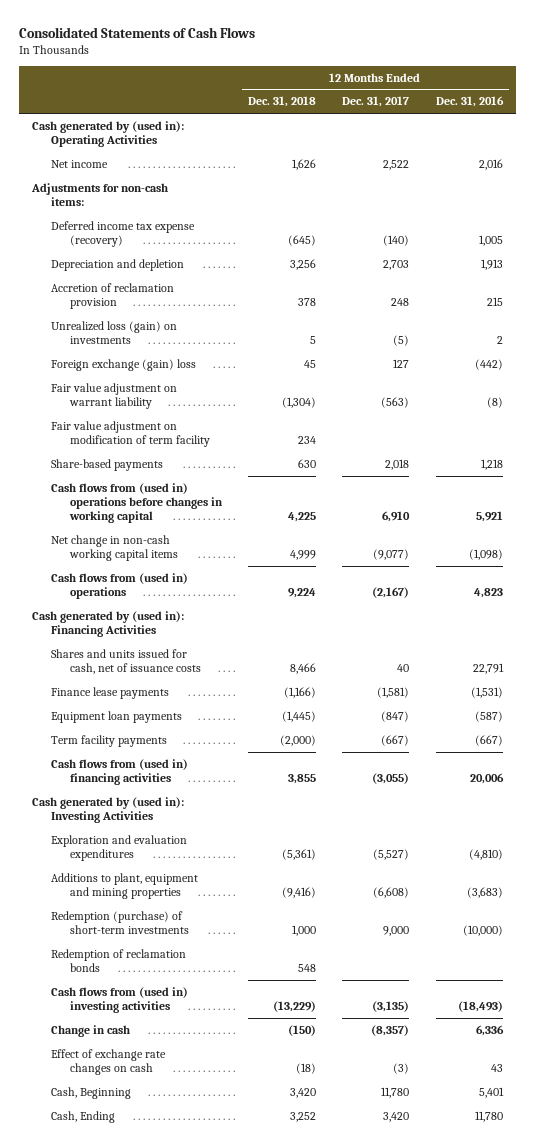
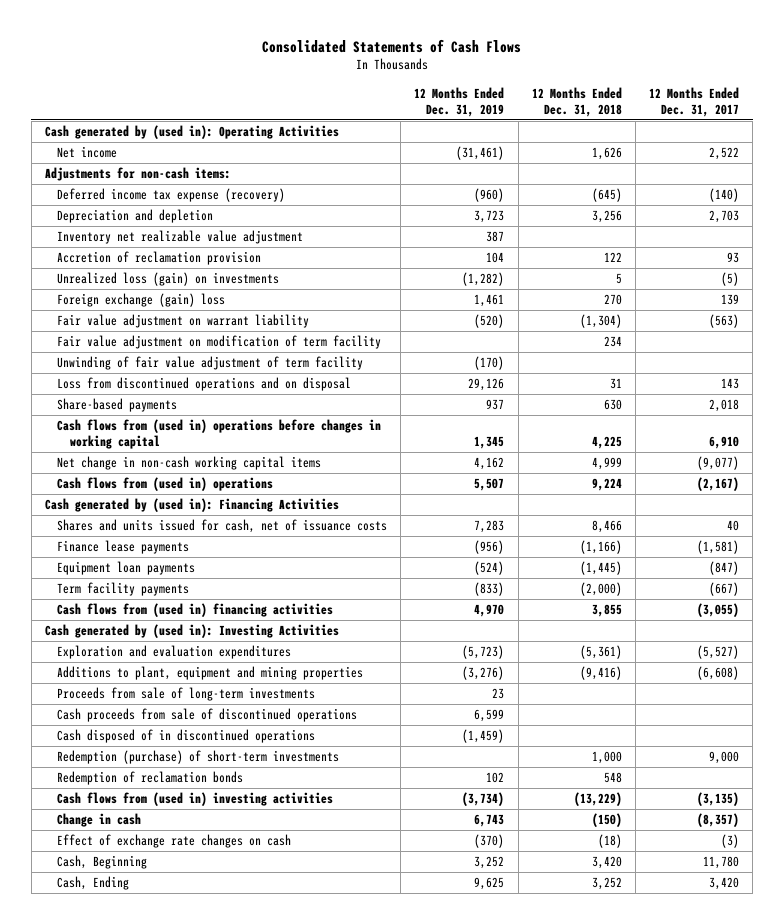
- | 12 Months Ended Dec. 31, 2018 | 12 Months Ended Dec. 31, 2017 | 12 Months Ended Dec. 31, 2016
+ | 12 Months Ended Dec. 31, 2019 | 12 Months Ended Dec. 31, 2018 | 12 Months Ended Dec. 31, 2017
- Accretion of reclamation provision | 378 | 248 | 215
+ Inventory net realizable value adjustment | 387 | |
+ Accretion of reclamation provision | 104 | 122 | 93
- Foreign exchange (gain) loss | 45 | 127 | (442)
+ Foreign exchange (gain) loss | 1,461 | 270 | 139
+ Unwinding of fair value adjustment of term facility | (170) | |
+ Loss from discontinued operations and on disposal | 29,126 | 31 | 143
+ Proceeds from sale of long-term investments | 23 | |
+ Cash proceeds from sale of discontinued operations | 6,599 | |
+ Cash disposed of in discontinued operations | (1,459) | |

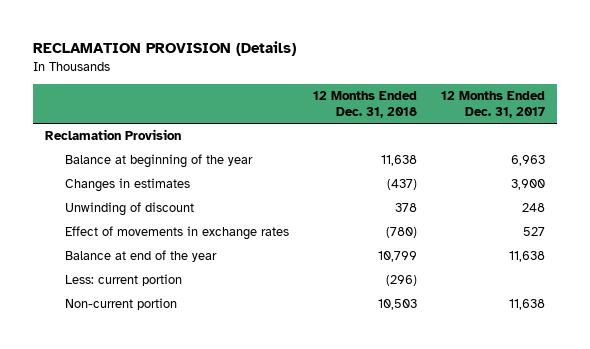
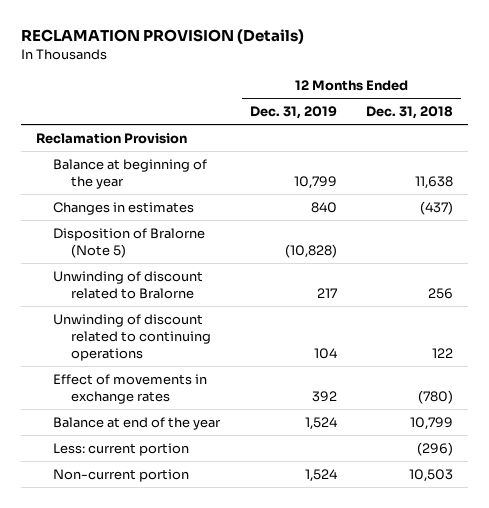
- | 12 Months Ended Dec. 31, 2018 | 12 Months Ended Dec. 31, 2017
+ | 12 Months Ended Dec. 31, 2019 | 12 Months Ended Dec. 31, 2018
- Unwinding of discount | 378 | 248
+ Disposition of Bralorne (Note 5) | (10,828) |
+ Unwinding of discount related to Bralorne | 217 | 256
+ Unwinding of discount related to continuing operations | 104 | 122

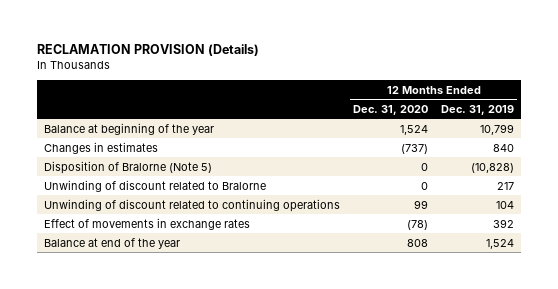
- | 12 Months Ended Dec. 31, 2019 | 12 Months Ended Dec. 31, 2018
+ | 12 Months Ended Dec. 31, 2020 | 12 Months Ended Dec. 31, 2019
- Reclamation Provision
- Less: current portion | | (296)
- Non-current portion | 1,524 | 10,503

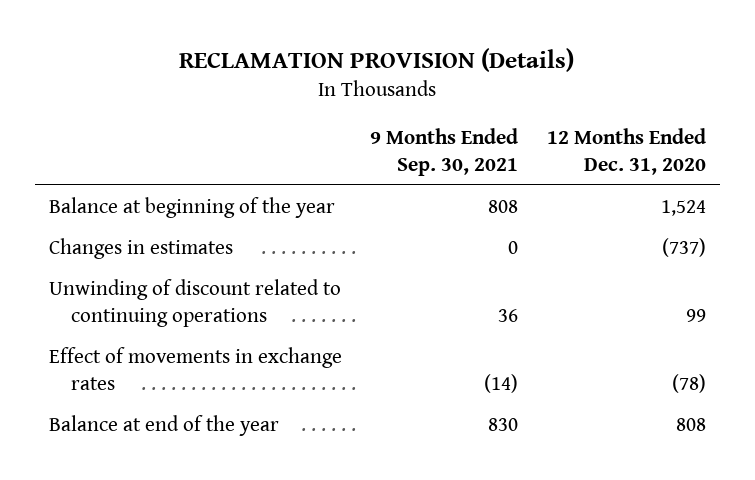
- | 12 Months Ended Dec. 31, 2020 | 12 Months Ended Dec. 31, 2019
+ | 9 Months Ended Sep. 30, 2021 | 12 Months Ended Dec. 31, 2020
- Disposition of Bralorne (Note 5) | 0 | (10,828)
- Unwinding of discount related to Bralorne | 0 | 217

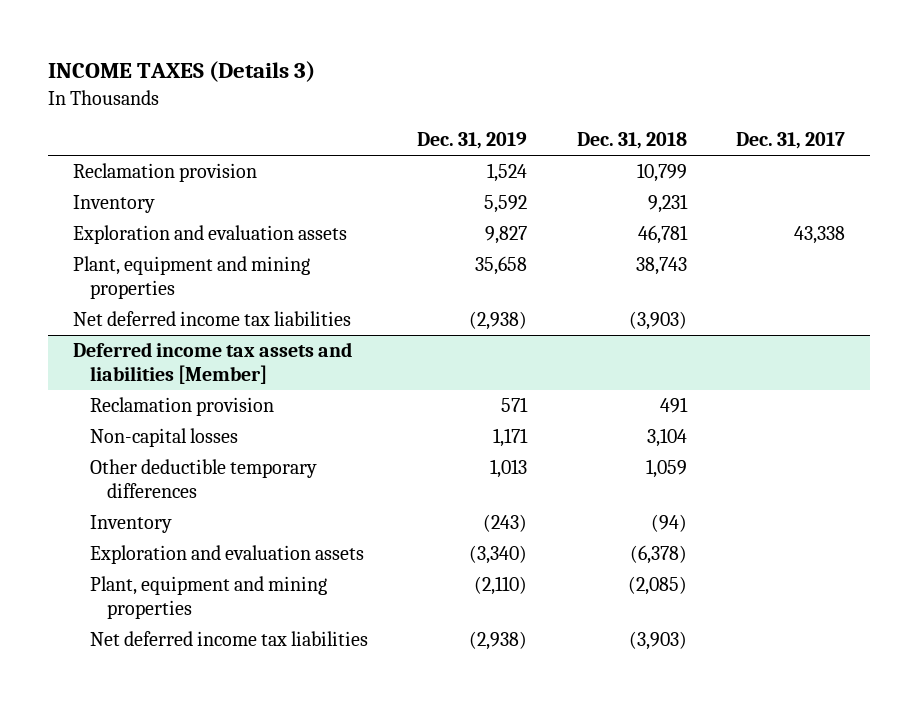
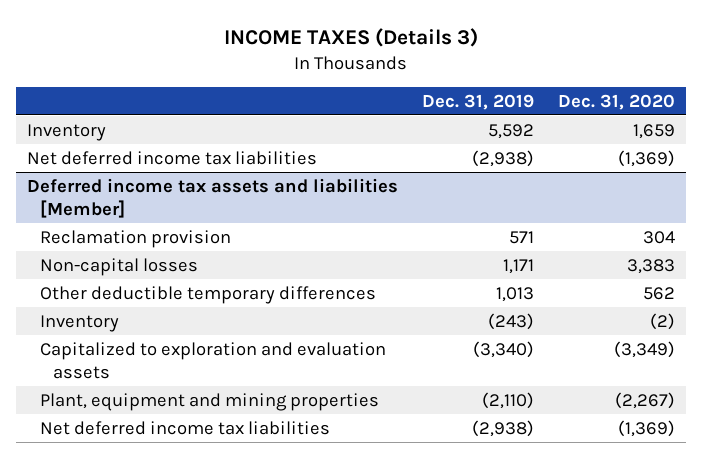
- | Dec. 31, 2019 | Dec. 31, 2018 | Dec. 31, 2017
+ | Dec. 31, 2019 | Dec. 31, 2020
- Reclamation provision | 1,524 | 10,799 |
- Exploration and evaluation assets | 9,827 | 46,781 | 43,338
- Plant, equipment and mining properties | 35,658 | 38,743 |
@ Deferred income tax assets and liabilities [Member]
- Exploration and evaluation assets | (3,340) | (6,378) |
+ Capitalized to exploration and evaluation assets | (3,340) | (3,349)

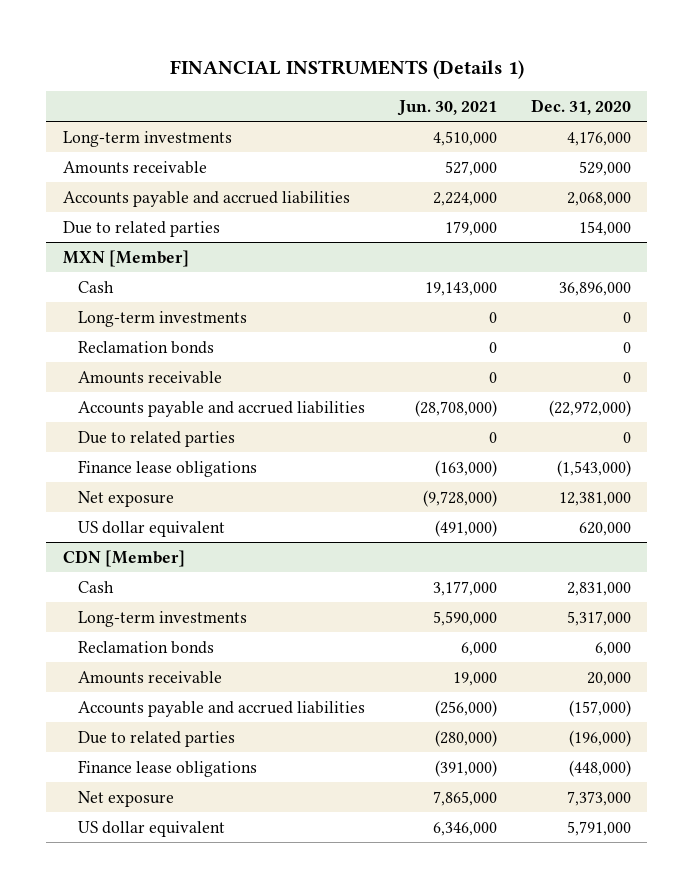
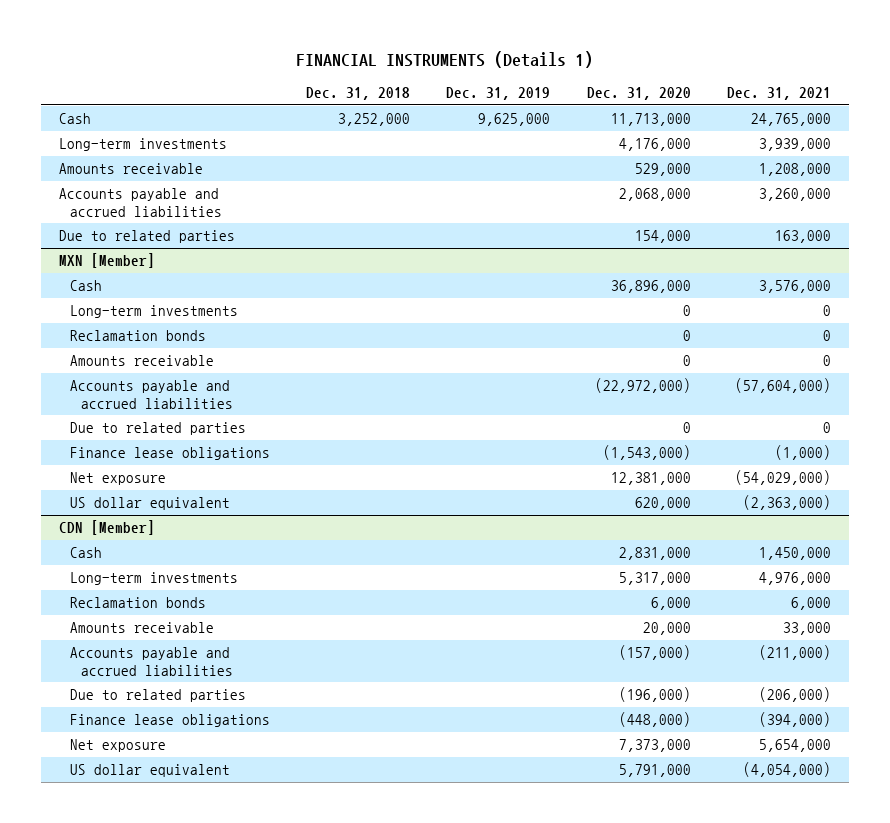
- | Jun. 30, 2021 | Dec. 31, 2020
+ | Dec. 31, 2018 | Dec. 31, 2019 | Dec. 31, 2020 | Dec. 31, 2021
+ Cash | 3,252,000 | 9,625,000 | 11,713,000 | 24,765,000

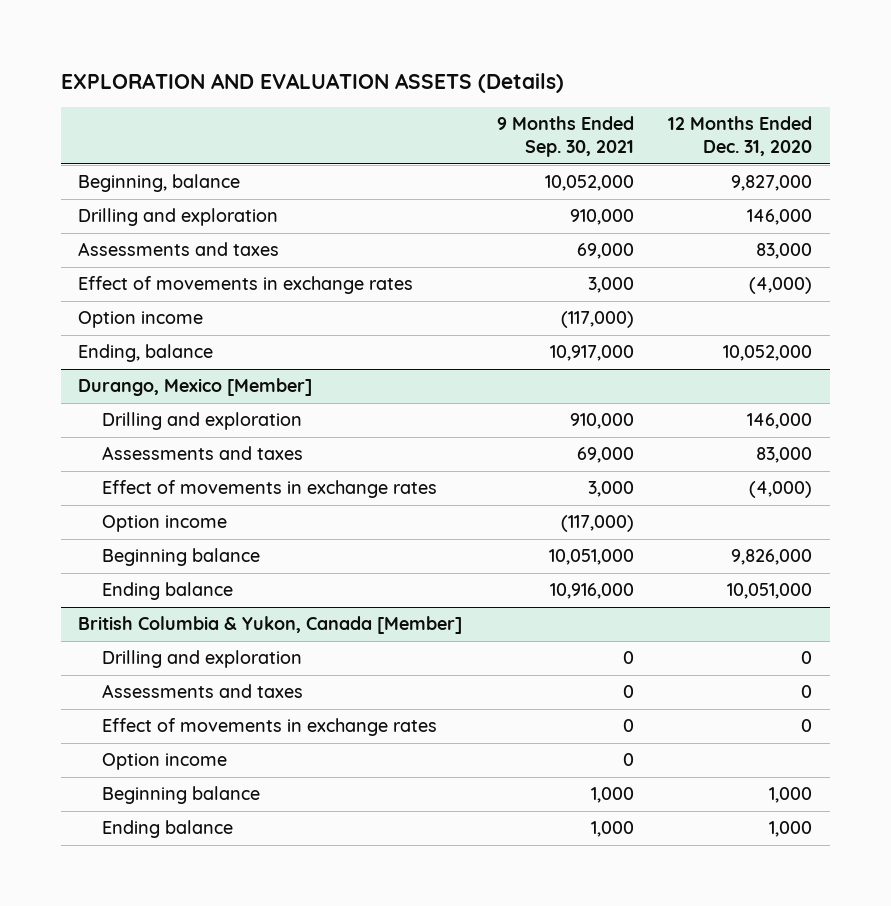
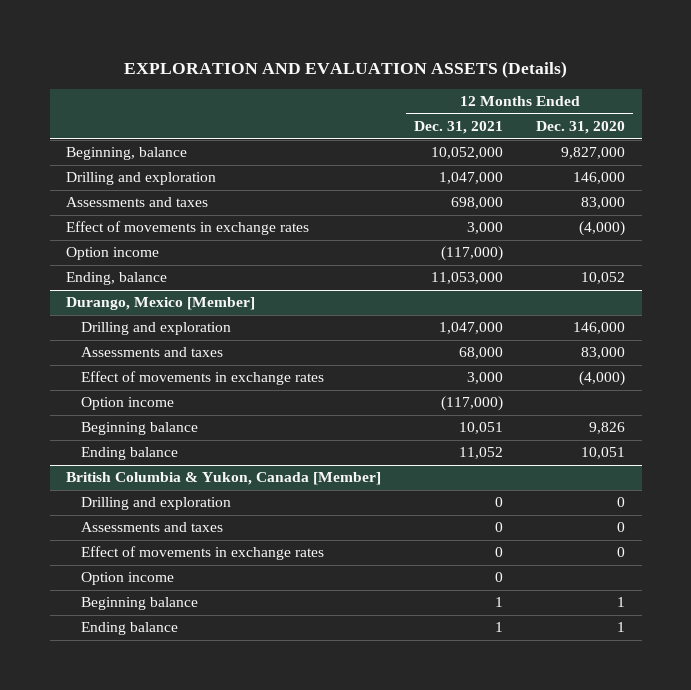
- | 9 Months Ended Sep. 30, 2021 | 12 Months Ended Dec. 31, 2020
+ | 12 Months Ended Dec. 31, 2021 | 12 Months Ended Dec. 31, 2020
- Ending, balance | 10,917,000 | 10,052,000
+ Ending, balance | 11,053,000 | 10,052
@ Durango, Mexico [Member]
- Beginning balance | 10,051,000 | 9,826,000
- Ending balance | 10,916,000 | 10,051,000
+ Beginning balance | 10,051 | 9,826
+ Ending balance | 11,052 | 10,051
@ British Columbia & Yukon, Canada [Member]
- Beginning balance | 1,000 | 1,000
- Ending balance | 1,000 | 1,000
+ Beginning balance | 1 | 1
+ Ending balance | 1 | 1

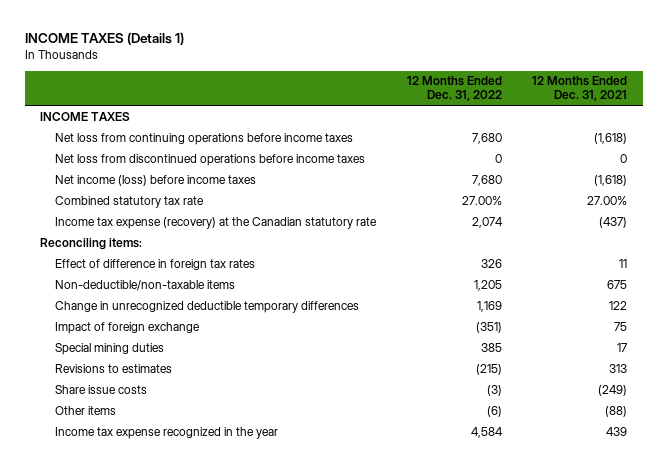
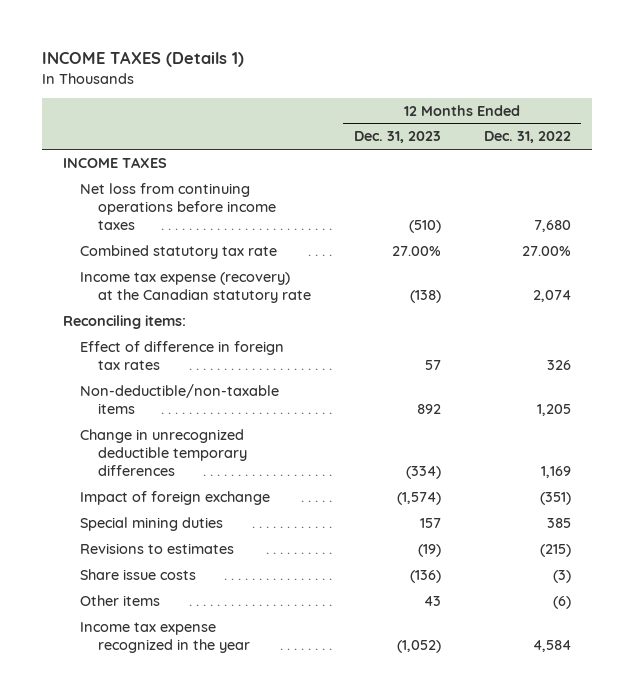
- | 12 Months Ended Dec. 31, 2022 | 12 Months Ended Dec. 31, 2021
+ | 12 Months Ended Dec. 31, 2023 | 12 Months Ended Dec. 31, 2022
- Net loss from discontinued operations before income taxes | 0 | 0
- Net income (loss) before income taxes | 7,680 | (1,618)

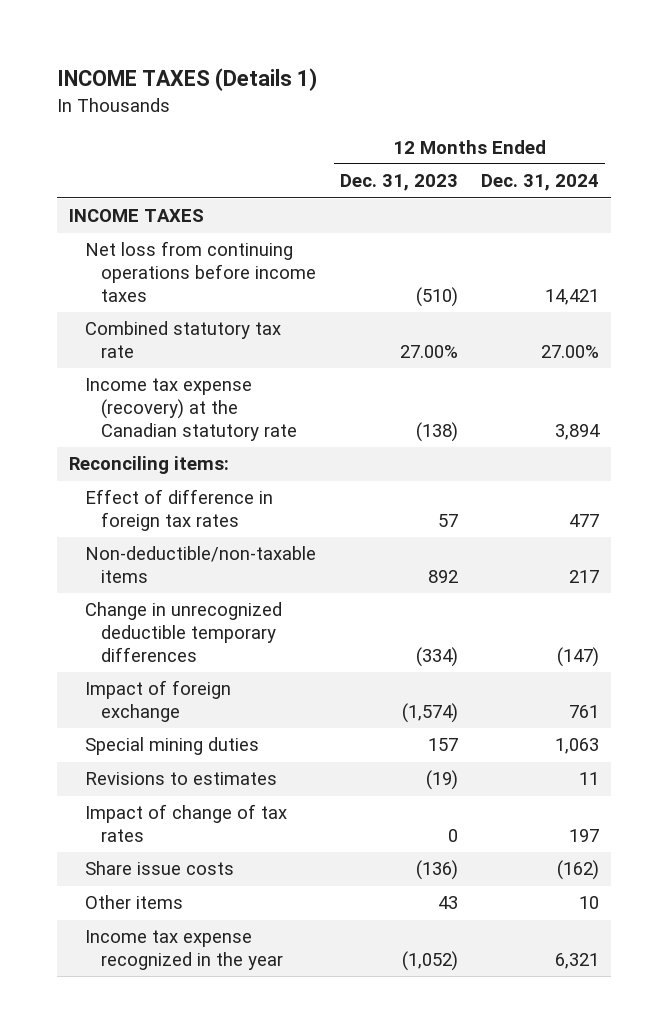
- | 12 Months Ended Dec. 31, 2023 | 12 Months Ended Dec. 31, 2022
+ | 12 Months Ended Dec. 31, 2023 | 12 Months Ended Dec. 31, 2024
+ Impact of change of tax rates | 0 | 197

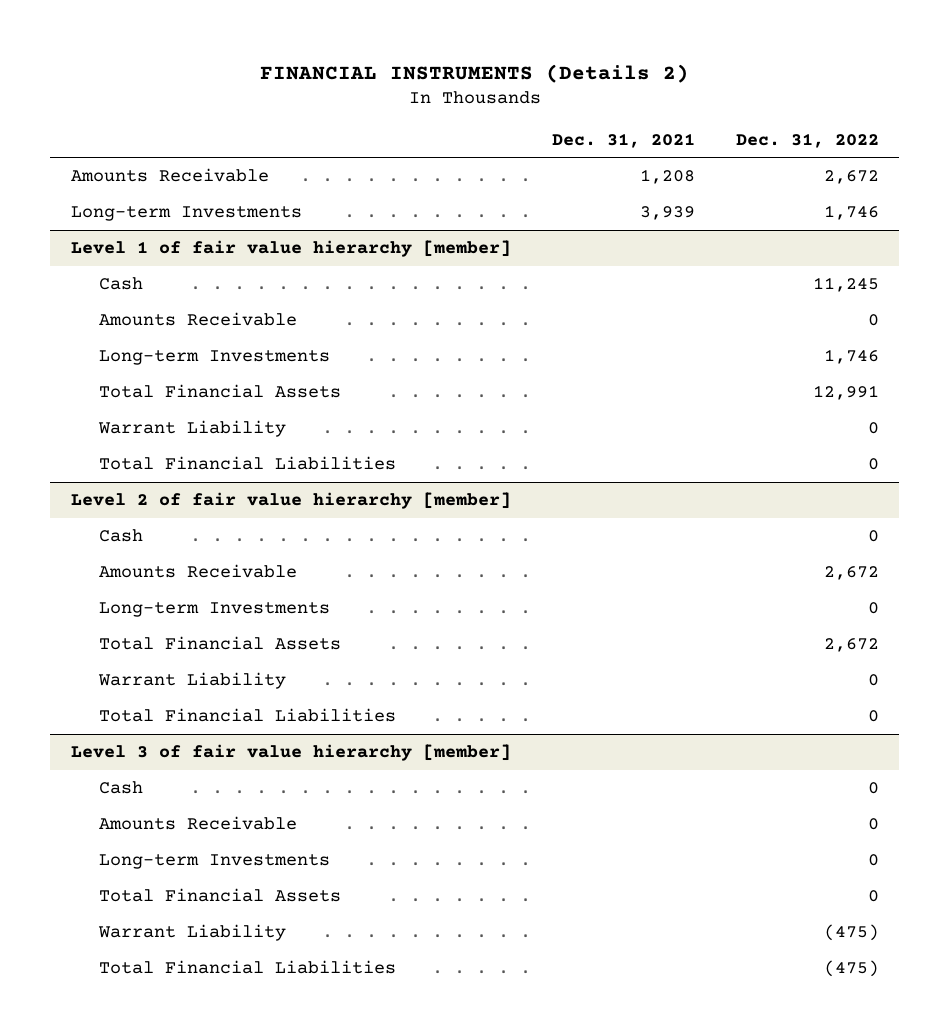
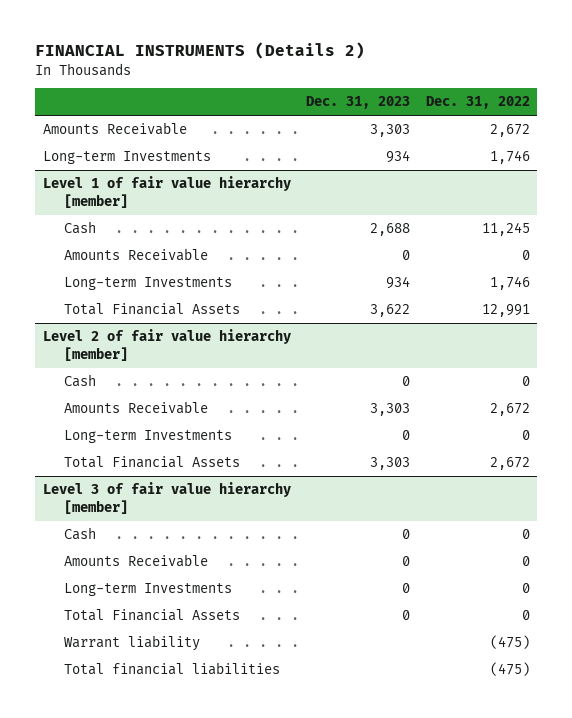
- | Dec. 31, 2021 | Dec. 31, 2022
+ | Dec. 31, 2023 | Dec. 31, 2022
@ Level 1 of fair value hierarchy [member]
- Warrant Liability | | 0
- Total Financial Liabilities | | 0
@ Level 2 of fair value hierarchy [member]
- Warrant Liability | | 0
- Total Financial Liabilities | | 0
@ Level 3 of fair value hierarchy [member]
- Warrant Liability | | (475)
- Total Financial Liabilities | | (475)
+ Warrant liability | | (475)
+ Total financial liabilities | | (475)

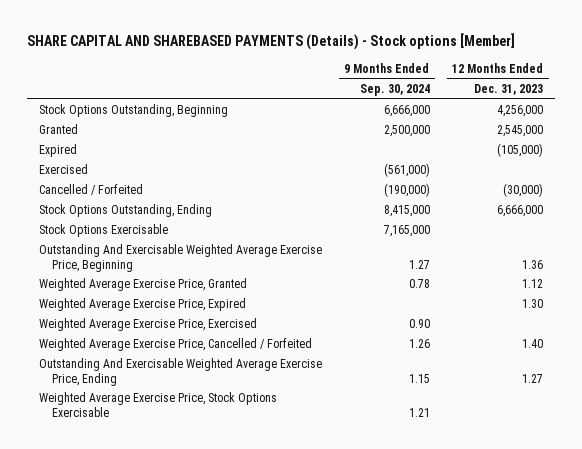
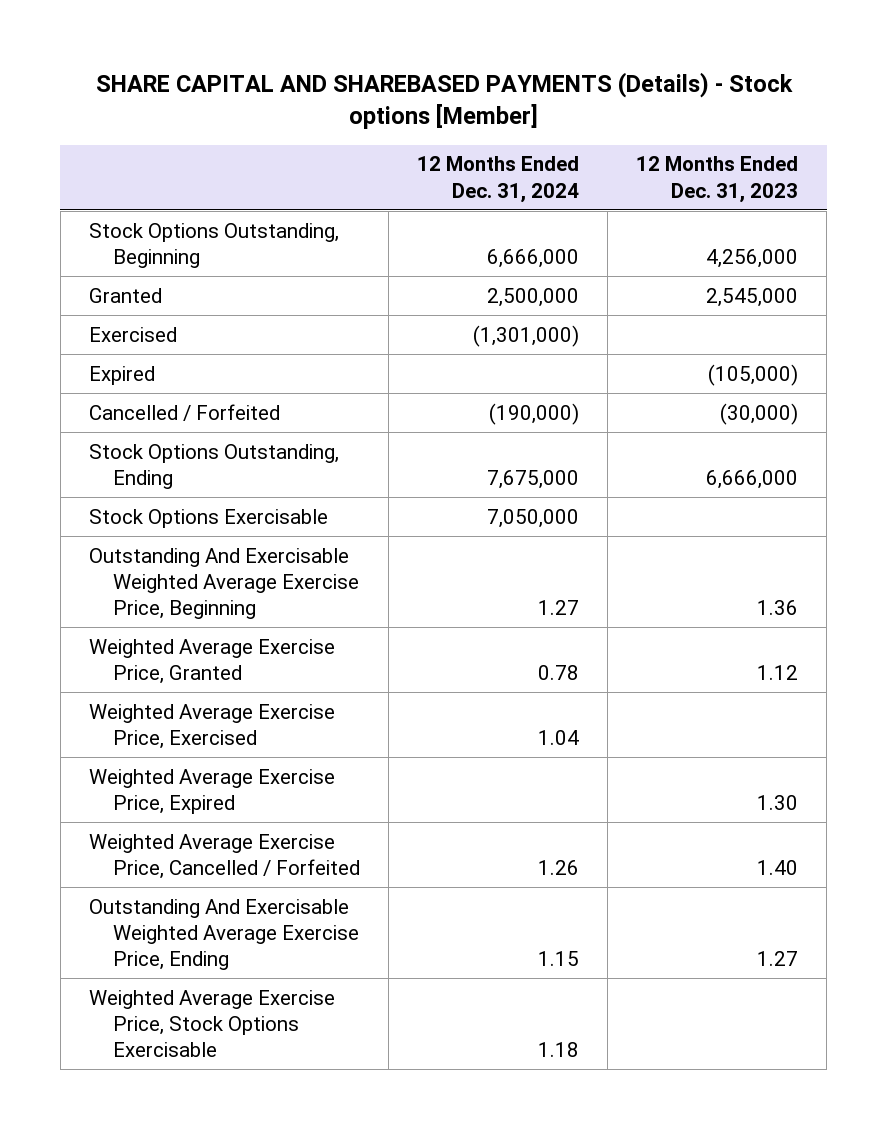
- | 9 Months Ended Sep. 30, 2024 | 12 Months Ended Dec. 31, 2023
+ | 12 Months Ended Dec. 31, 2024 | 12 Months Ended Dec. 31, 2023
moved down: Expired | | (105,000)
moved down: Weighted Average Exercise Price, Expired | | 1.30

